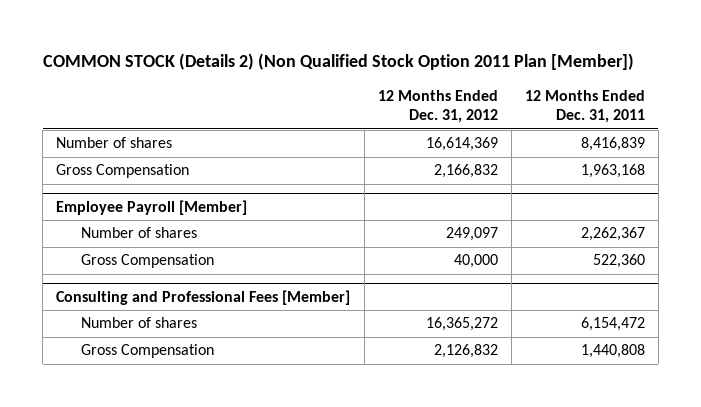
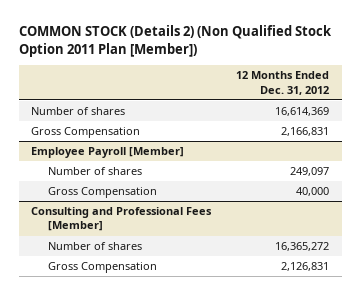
- | 12 Months Ended Dec. 31, 2012 | 12 Months Ended Dec. 31, 2011
+ | 12 Months Ended Dec. 31, 2012
- Gross Compensation | 2,166,832 | 1,963,168
+ Gross Compensation | 2,166,831
@ Consulting and Professional Fees [Member]
- Gross Compensation | 2,126,832 | 1,440,808
+ Gross Compensation | 2,126,831

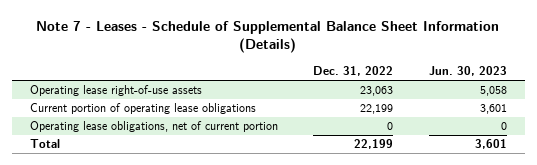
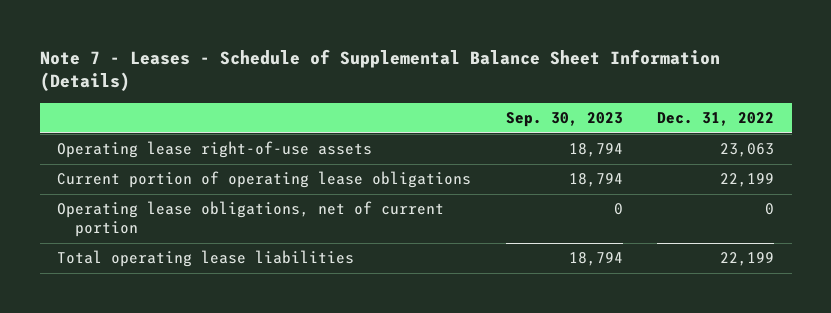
- | Dec. 31, 2022 | Jun. 30, 2023
+ | Sep. 30, 2023 | Dec. 31, 2022
- Total | 22,199 | 3,601
+ Total operating lease liabilities | 18,794 | 22,199

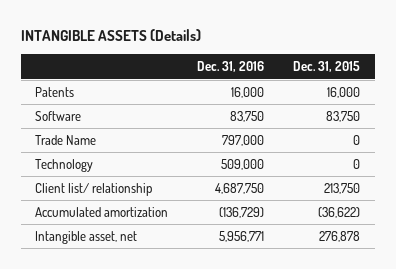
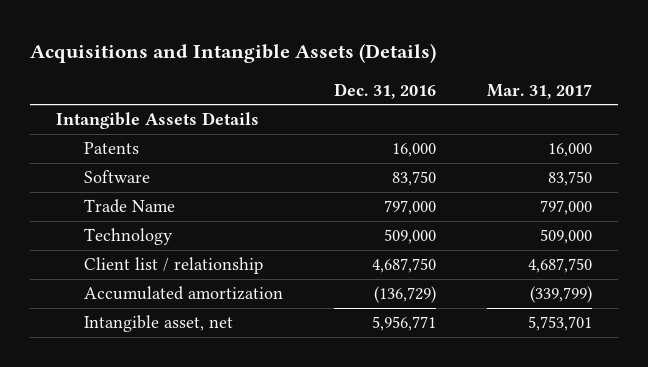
- INTANGIBLE ASSETS (Details)
+ Acquisitions and Intangible Assets (Details)
- | Dec. 31, 2016 | Dec. 31, 2015
+ | Dec. 31, 2016 | Mar. 31, 2017
+ Intangible Assets Details
- Client list/ relationship | 4,687,750 | 213,750
+ Client list / relationship | 4,687,750 | 4,687,750

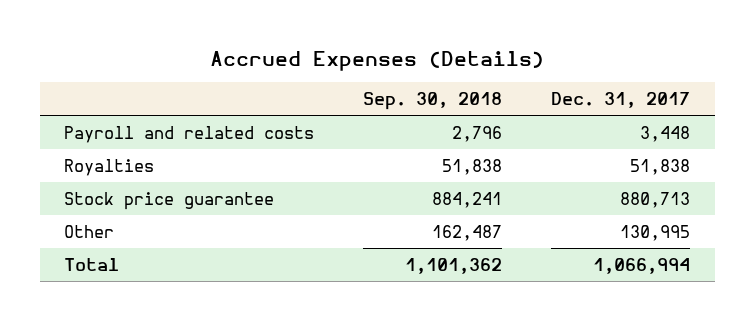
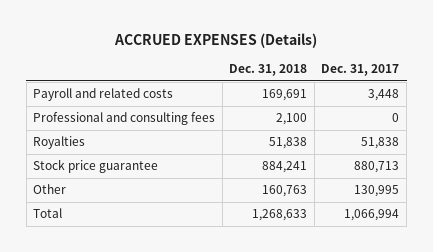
- Accrued Expenses (Details)
+ ACCRUED EXPENSES (Details)
- | Sep. 30, 2018 | Dec. 31, 2017
+ | Dec. 31, 2018 | Dec. 31, 2017
+ Professional and consulting fees | 2,100 | 0

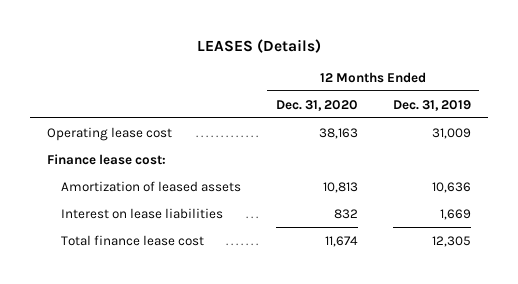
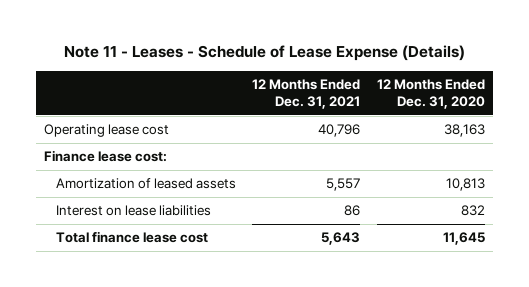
- LEASES (Details)
+ Note 11 - Leases - Schedule of Lease Expense (Details)
- | 12 Months Ended Dec. 31, 2020 | 12 Months Ended Dec. 31, 2019
+ | 12 Months Ended Dec. 31, 2021 | 12 Months Ended Dec. 31, 2020
- Total finance lease cost | 11,674 | 12,305
+ Total finance lease cost | 5,643 | 11,645

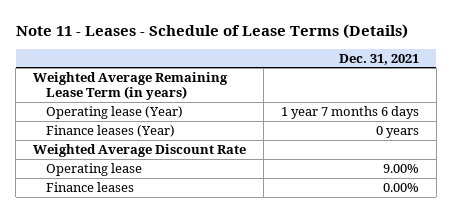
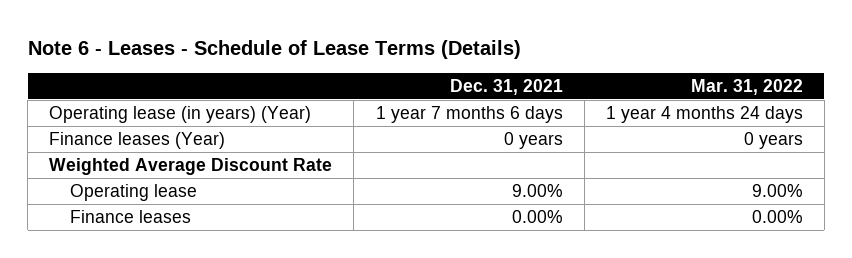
- Note 11 - Leases - Schedule of Lease Terms (Details)
+ Note 6 - Leases - Schedule of Lease Terms (Details)
- | Dec. 31, 2021
+ | Dec. 31, 2021 | Mar. 31, 2022
- Weighted Average Remaining Lease Term (in years)
- Operating lease (Year) | 1 year 7 months 6 days
+ Operating lease (in years) (Year) | 1 year 7 months 6 days | 1 year 4 months 24 days

